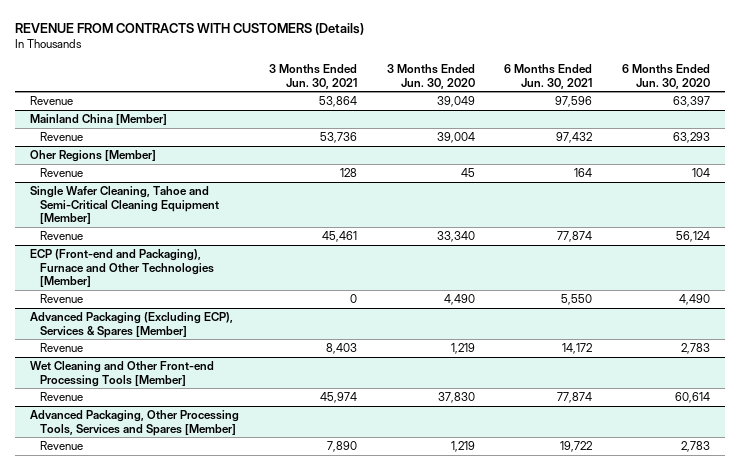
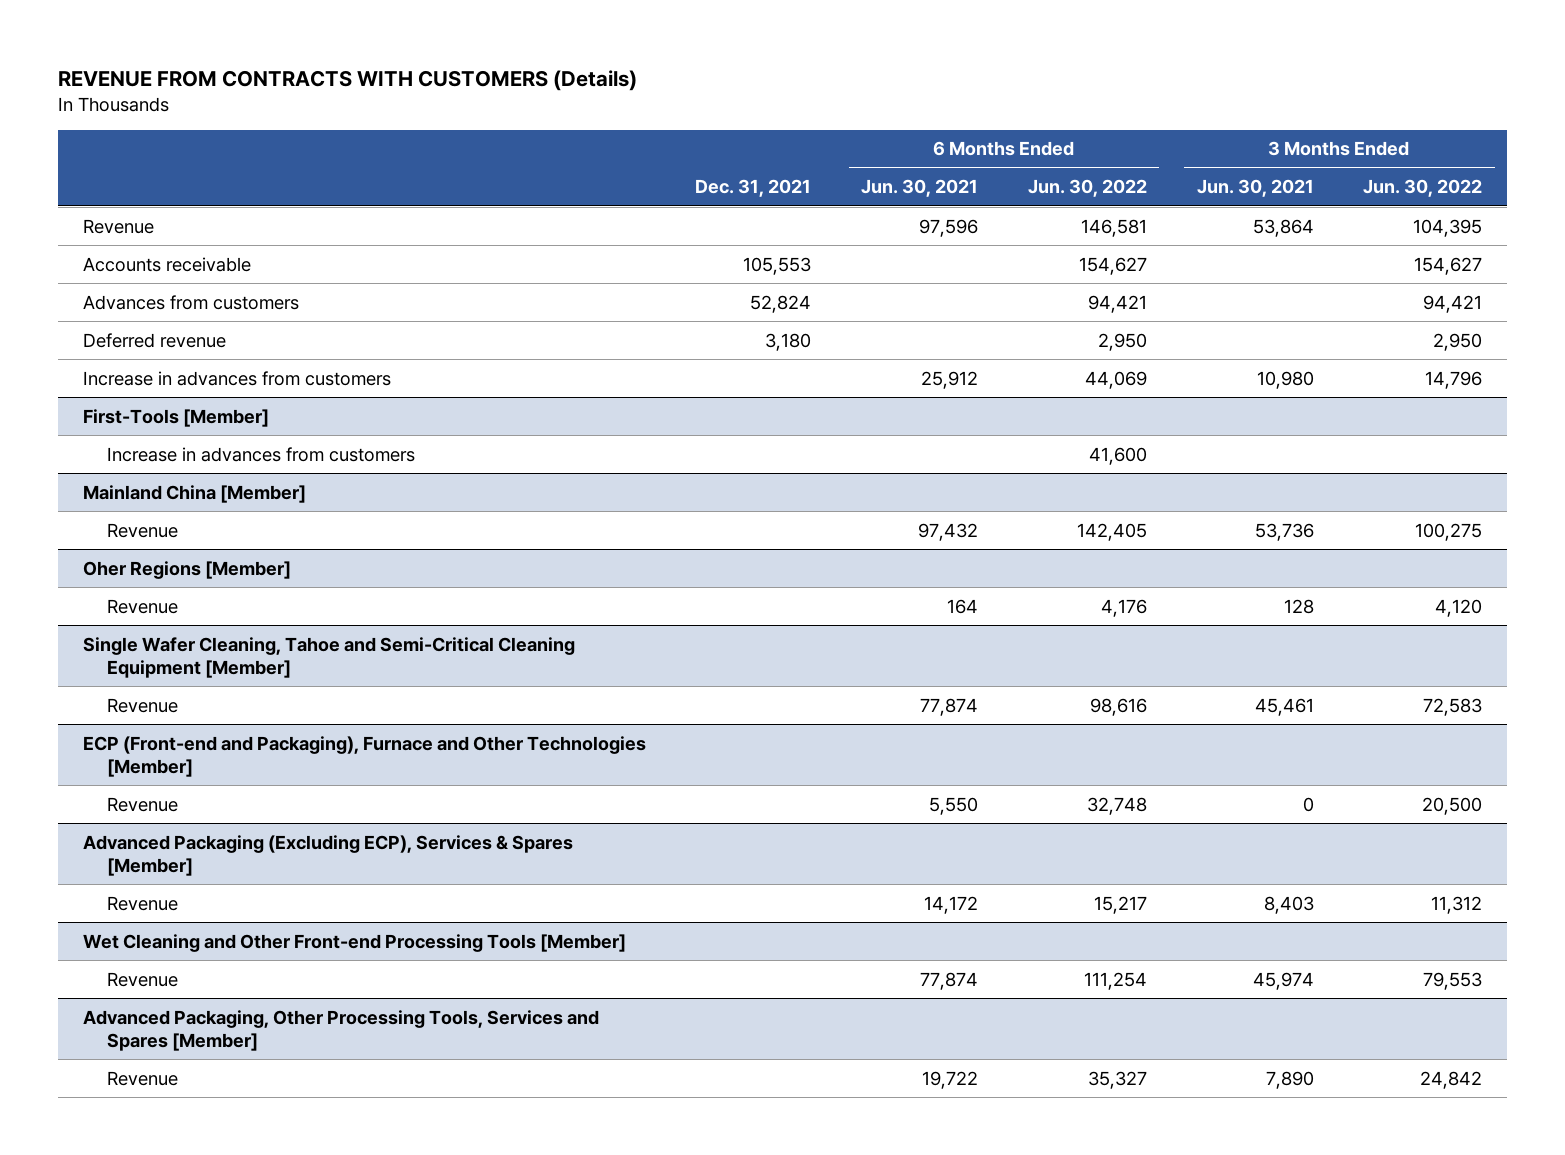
- | 3 Months Ended Jun. 30, 2021 | 3 Months Ended Jun. 30, 2020 | 6 Months Ended Jun. 30, 2021 | 6 Months Ended Jun. 30, 2020
+ | Dec. 31, 2021 | 6 Months Ended Jun. 30, 2021 | 6 Months Ended Jun. 30, 2022 | 3 Months Ended Jun. 30, 2021 | 3 Months Ended Jun. 30, 2022
+ Accounts receivable | 105,553 | | 154,627 | | 154,627
+ Advances from customers | 52,824 | | 94,421 | | 94,421
+ Deferred revenue | 3,180 | | 2,950 | | 2,950
+ Increase in advances from customers | | 25,912 | 44,069 | 10,980 | 14,796
+ First-Tools [Member]
+ Increase in advances from customers | | | 41,600 | |

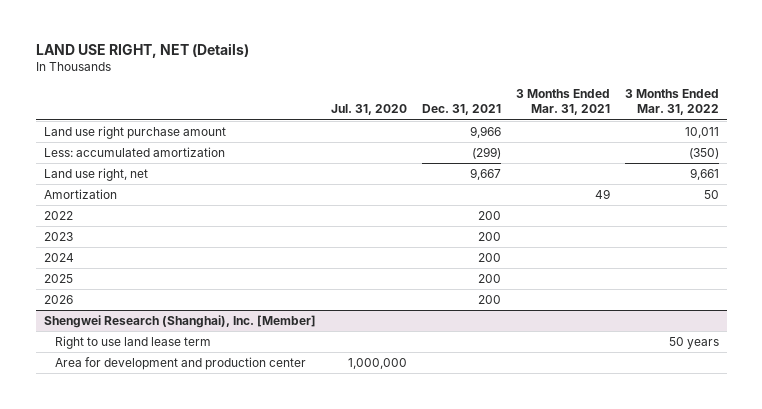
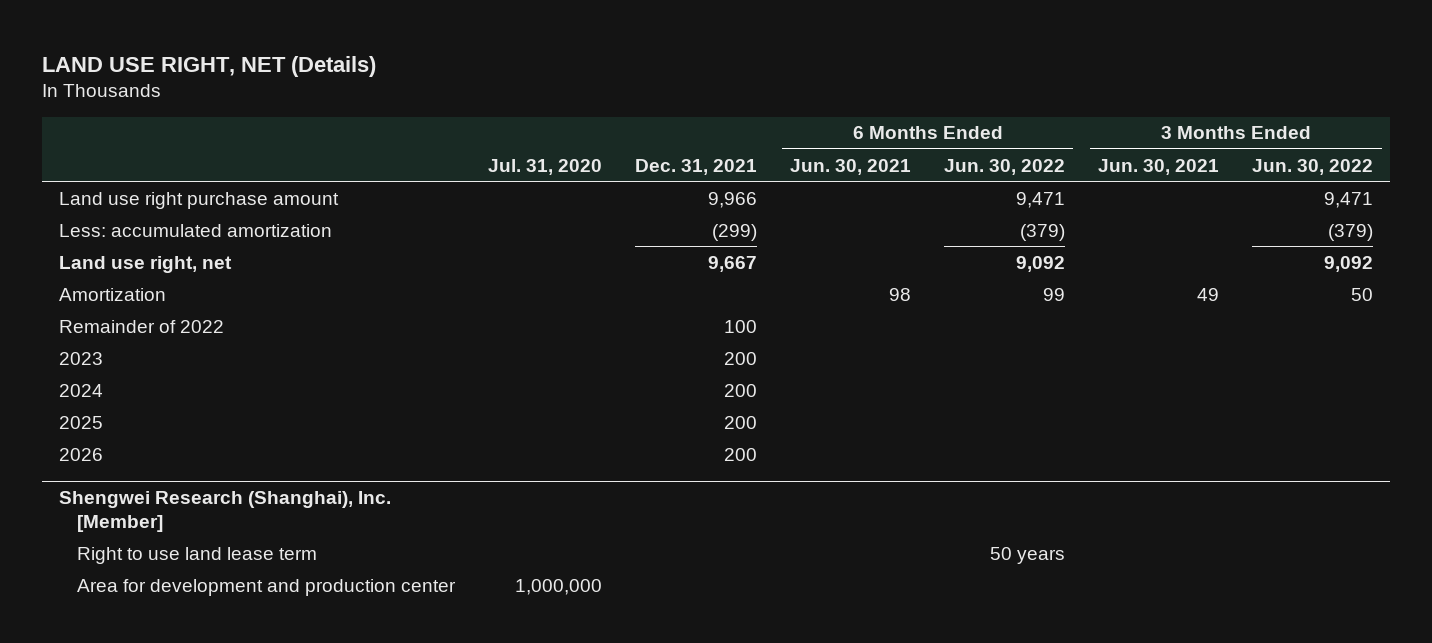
- | Jul. 31, 2020 | Dec. 31, 2021 | 3 Months Ended Mar. 31, 2021 | 3 Months Ended Mar. 31, 2022
+ | Jul. 31, 2020 | Dec. 31, 2021 | 6 Months Ended Jun. 30, 2021 | 6 Months Ended Jun. 30, 2022 | 3 Months Ended Jun. 30, 2021 | 3 Months Ended Jun. 30, 2022
- 2022 | | 200 | |
+ Remainder of 2022 | | 100 | | | |

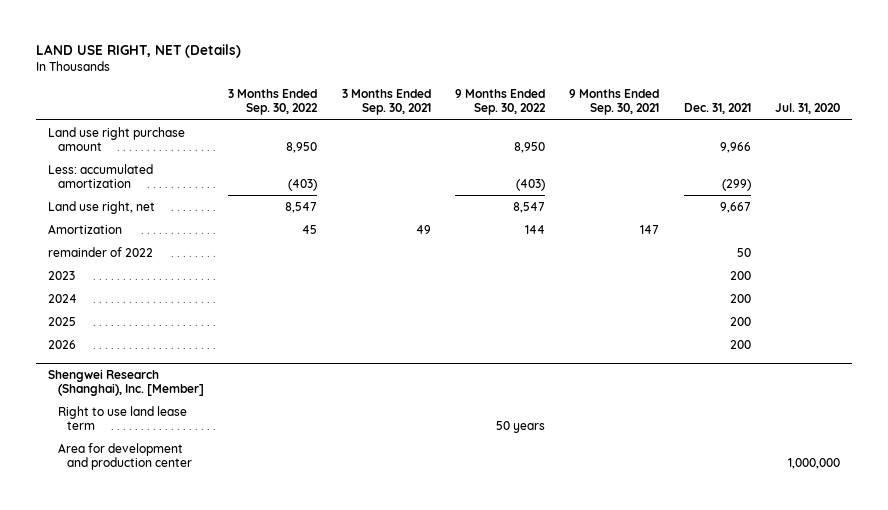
- | Jul. 31, 2020 | Dec. 31, 2021 | 6 Months Ended Jun. 30, 2021 | 6 Months Ended Jun. 30, 2022 | 3 Months Ended Jun. 30, 2021 | 3 Months Ended Jun. 30, 2022
+ | 3 Months Ended Sep. 30, 2022 | 3 Months Ended Sep. 30, 2021 | 9 Months Ended Sep. 30, 2022 | 9 Months Ended Sep. 30, 2021 | Dec. 31, 2021 | Jul. 31, 2020
- Remainder of 2022 | | 100 | | | |
+ remainder of 2022 | | | | | 50 |

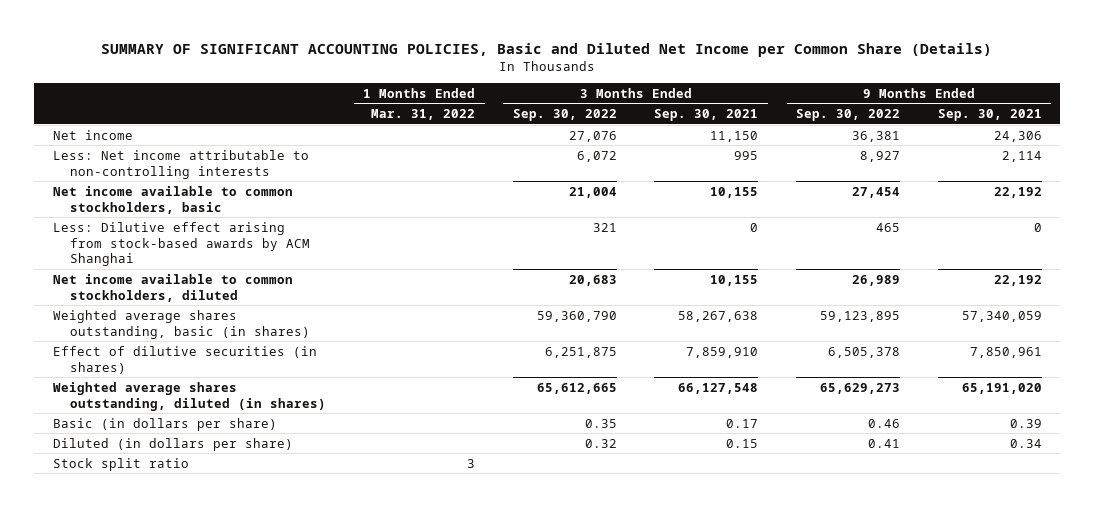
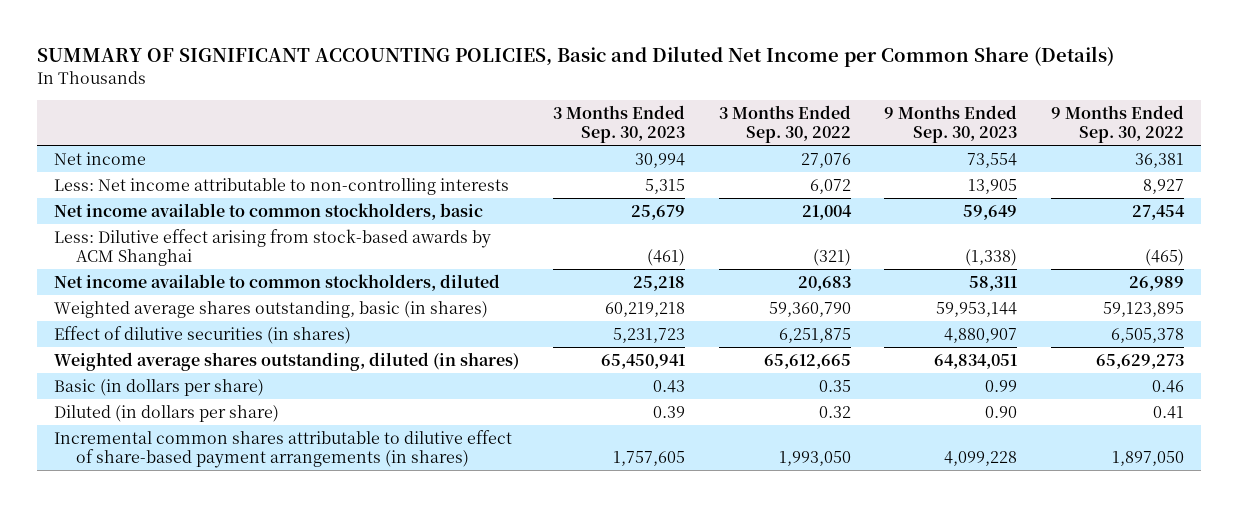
- | 1 Months Ended Mar. 31, 2022 | 3 Months Ended Sep. 30, 2022 | 3 Months Ended Sep. 30, 2021 | 9 Months Ended Sep. 30, 2022 | 9 Months Ended Sep. 30, 2021
+ | 3 Months Ended Sep. 30, 2023 | 3 Months Ended Sep. 30, 2022 | 9 Months Ended Sep. 30, 2023 | 9 Months Ended Sep. 30, 2022
- Less: Dilutive effect arising from stock-based awards by ACM Shanghai | | 321 | 0 | 465 | 0
+ Less: Dilutive effect arising from stock-based awards by ACM Shanghai | (461) | (321) | (1,338) | (465)
- Stock split ratio | 3 | | | |
+ Incremental common shares attributable to dilutive effect of share-based payment arrangements (in shares) | 1,757,605 | 1,993,050 | 4,099,228 | 1,897,050

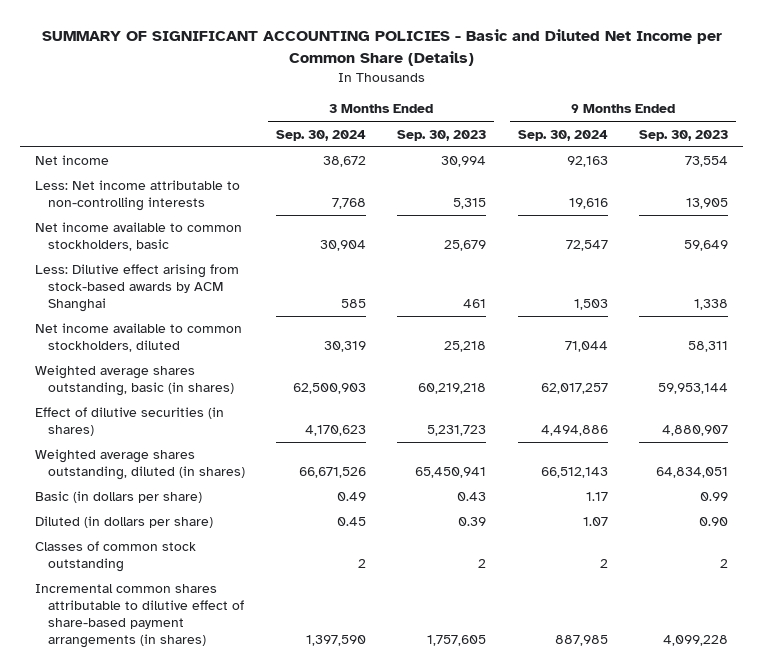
- SUMMARY OF SIGNIFICANT ACCOUNTING POLICIES, Basic and Diluted Net Income per Common Share (Details)
+ SUMMARY OF SIGNIFICANT ACCOUNTING POLICIES - Basic and Diluted Net Income per Common Share (Details)
- | 3 Months Ended Sep. 30, 2023 | 3 Months Ended Sep. 30, 2022 | 9 Months Ended Sep. 30, 2023 | 9 Months Ended Sep. 30, 2022
+ | 3 Months Ended Sep. 30, 2024 | 3 Months Ended Sep. 30, 2023 | 9 Months Ended Sep. 30, 2024 | 9 Months Ended Sep. 30, 2023
- Less: Dilutive effect arising from stock-based awards by ACM Shanghai | (461) | (321) | (1,338) | (465)
+ Less: Dilutive effect arising from stock-based awards by ACM Shanghai | 585 | 461 | 1,503 | 1,338
+ Classes of common stock outstanding | 2 | 2 | 2 | 2

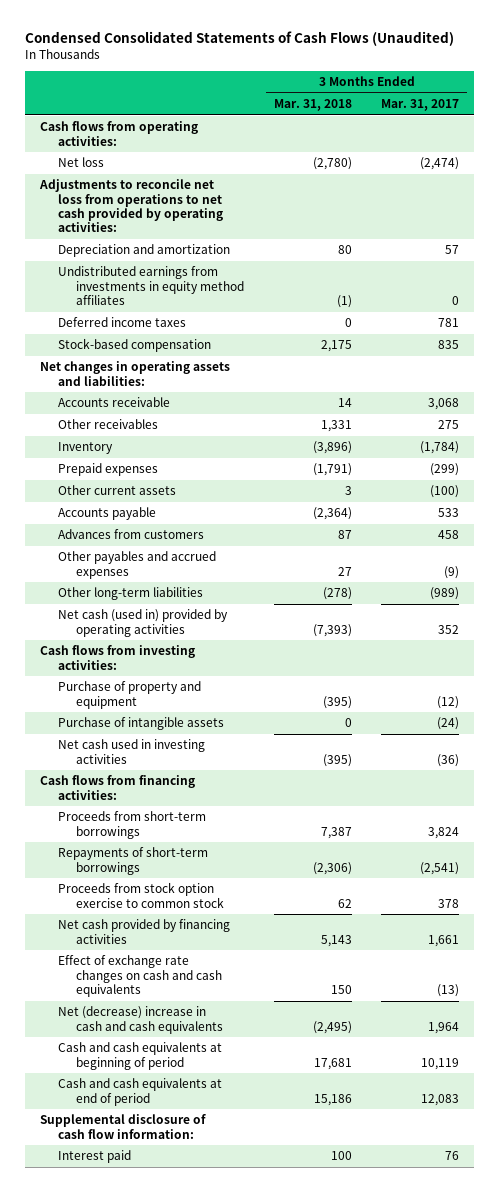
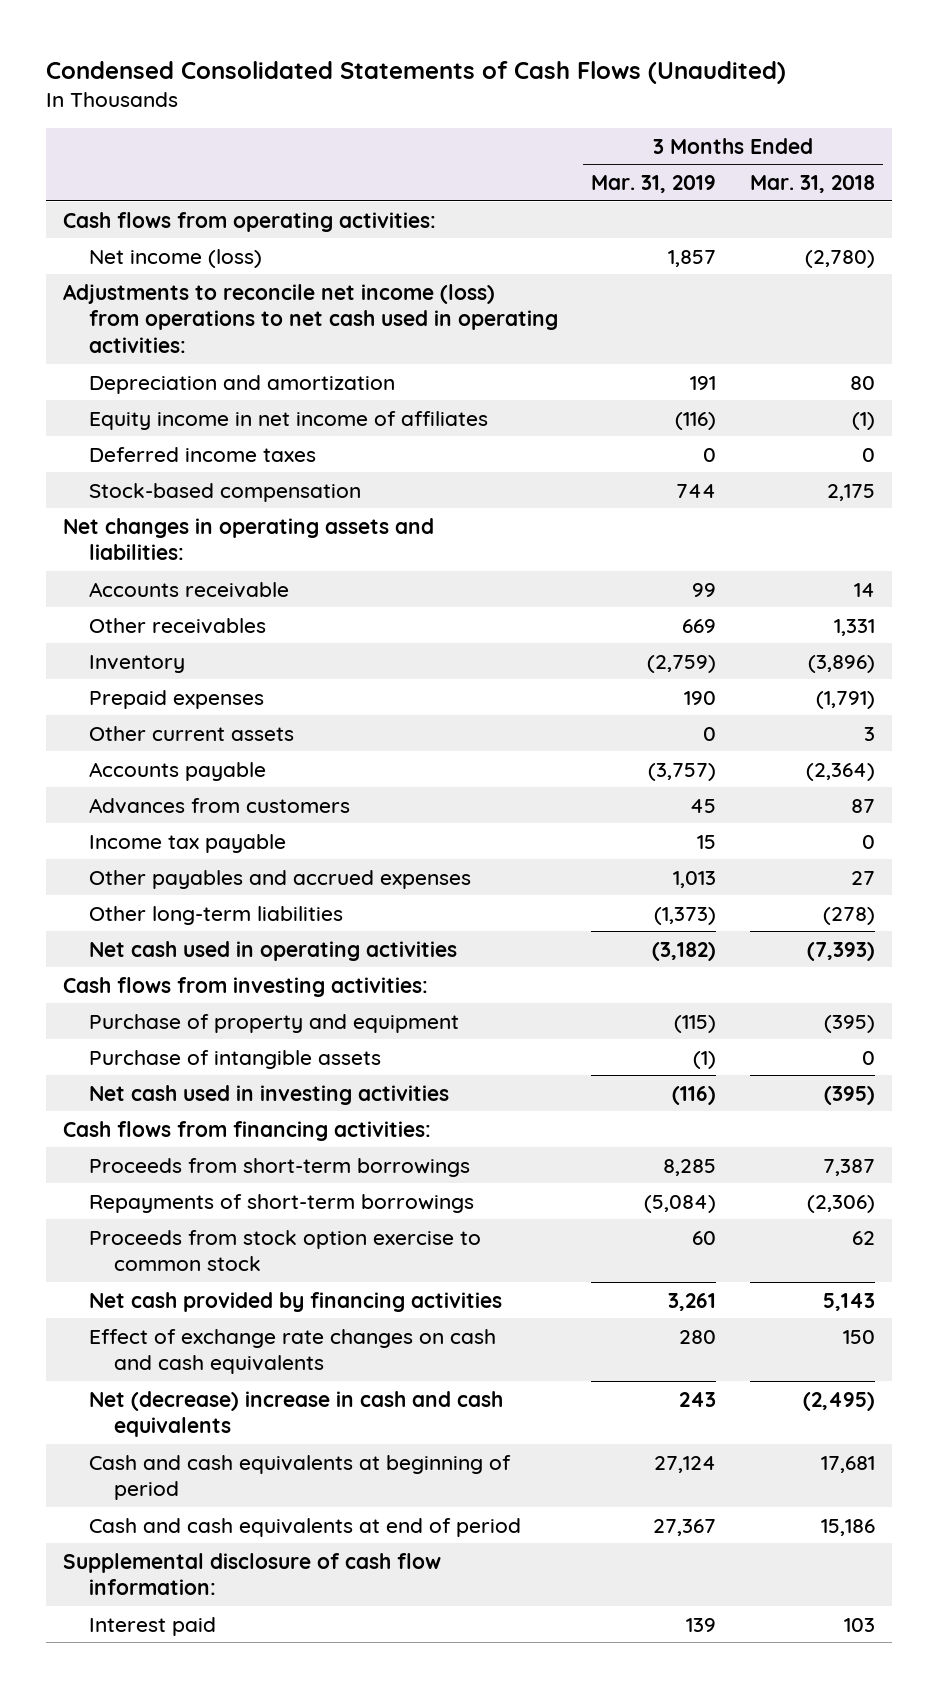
- | 3 Months Ended Mar. 31, 2018 | 3 Months Ended Mar. 31, 2017
+ | 3 Months Ended Mar. 31, 2019 | 3 Months Ended Mar. 31, 2018
- Net loss | (2,780) | (2,474)
- Adjustments to reconcile net loss from operations to net cash provided by operating activities:
+ Net income (loss) | 1,857 | (2,780)
+ Adjustments to reconcile net income (loss) from operations to net cash used in operating activities:
- Undistributed earnings from investments in equity method affiliates | (1) | 0
+ Equity income in net income of affiliates | (116) | (1)
+ Income tax payable | 15 | 0
- Net cash (used in) provided by operating activities | (7,393) | 352
+ Net cash used in operating activities | (3,182) | (7,393)
- Interest paid | 100 | 76
+ Interest paid | 139 | 103

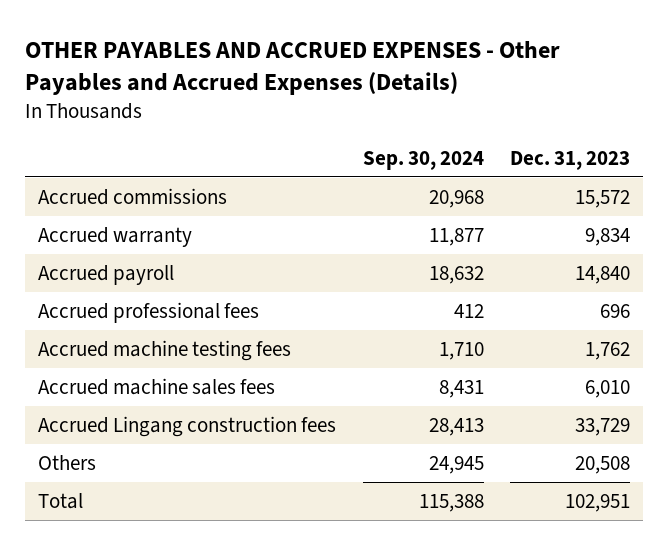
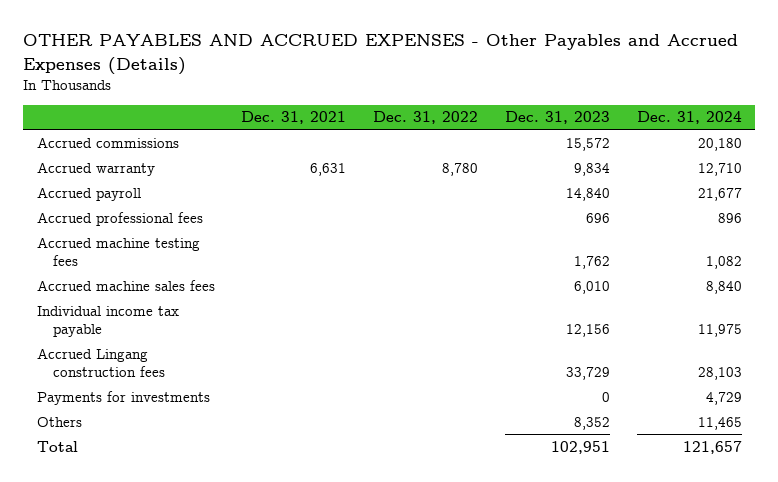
- | Sep. 30, 2024 | Dec. 31, 2023
+ | Dec. 31, 2021 | Dec. 31, 2022 | Dec. 31, 2023 | Dec. 31, 2024
+ Individual income tax payable | | | 12,156 | 11,975
- Others | 24,945 | 20,508
+ Payments for investments | | | 0 | 4,729
+ Others | | | 8,352 | 11,465

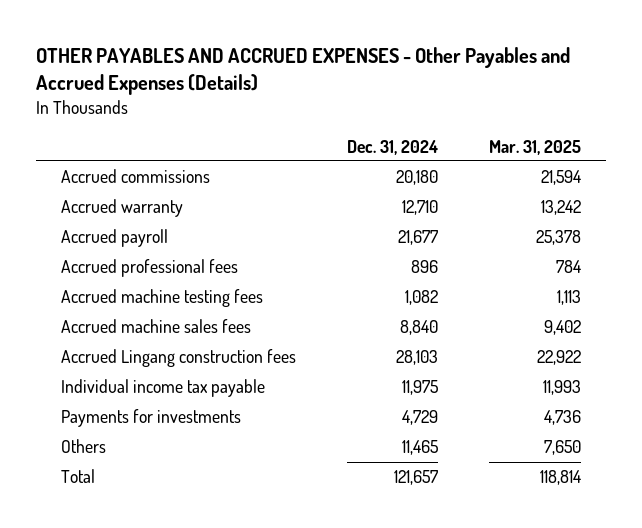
- | Dec. 31, 2021 | Dec. 31, 2022 | Dec. 31, 2023 | Dec. 31, 2024
+ | Dec. 31, 2024 | Mar. 31, 2025
moved down: Individual income tax payable | 11,975 | 11,993

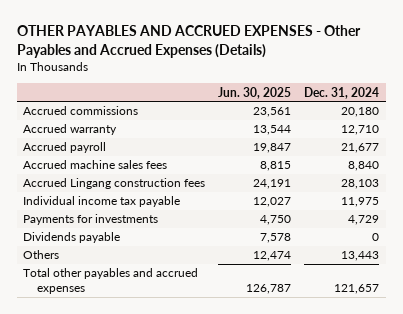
- | Dec. 31, 2024 | Mar. 31, 2025
+ | Jun. 30, 2025 | Dec. 31, 2024
- Accrued professional fees | 896 | 784
- Accrued machine testing fees | 1,082 | 1,113
- Others | 11,465 | 7,650
- Total | 121,657 | 118,814
+ Dividends payable | 7,578 | 0
+ Others | 12,474 | 13,443
+ Total other payables and accrued expenses | 126,787 | 121,657

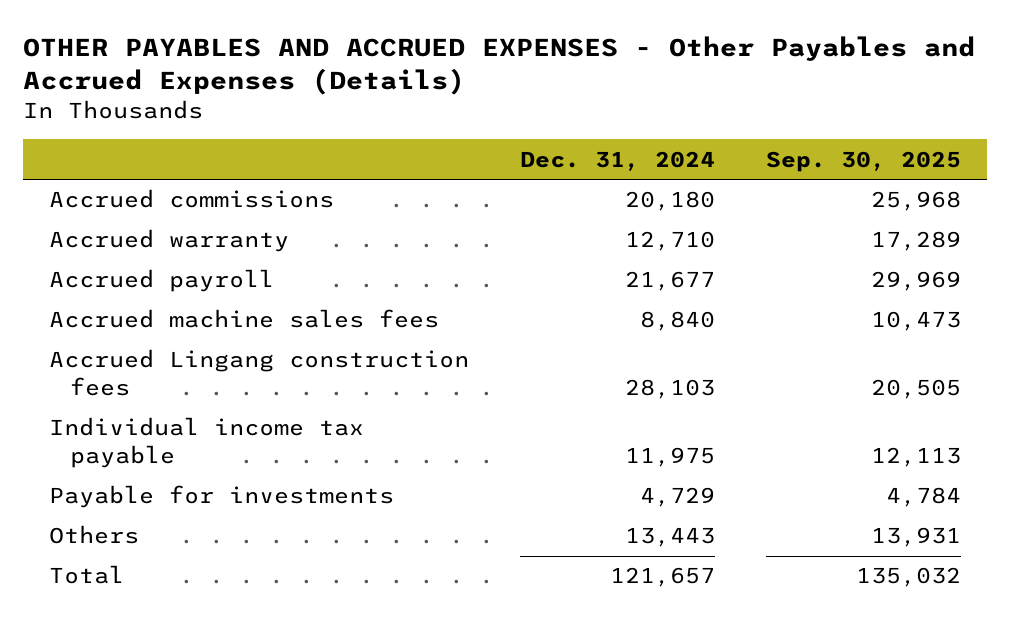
- | Jun. 30, 2025 | Dec. 31, 2024
+ | Dec. 31, 2024 | Sep. 30, 2025
- Payments for investments | 4,750 | 4,729
- Dividends payable | 7,578 | 0
+ Payable for investments | 4,729 | 4,784
- Total other payables and accrued expenses | 126,787 | 121,657
+ Total | 121,657 | 135,032

